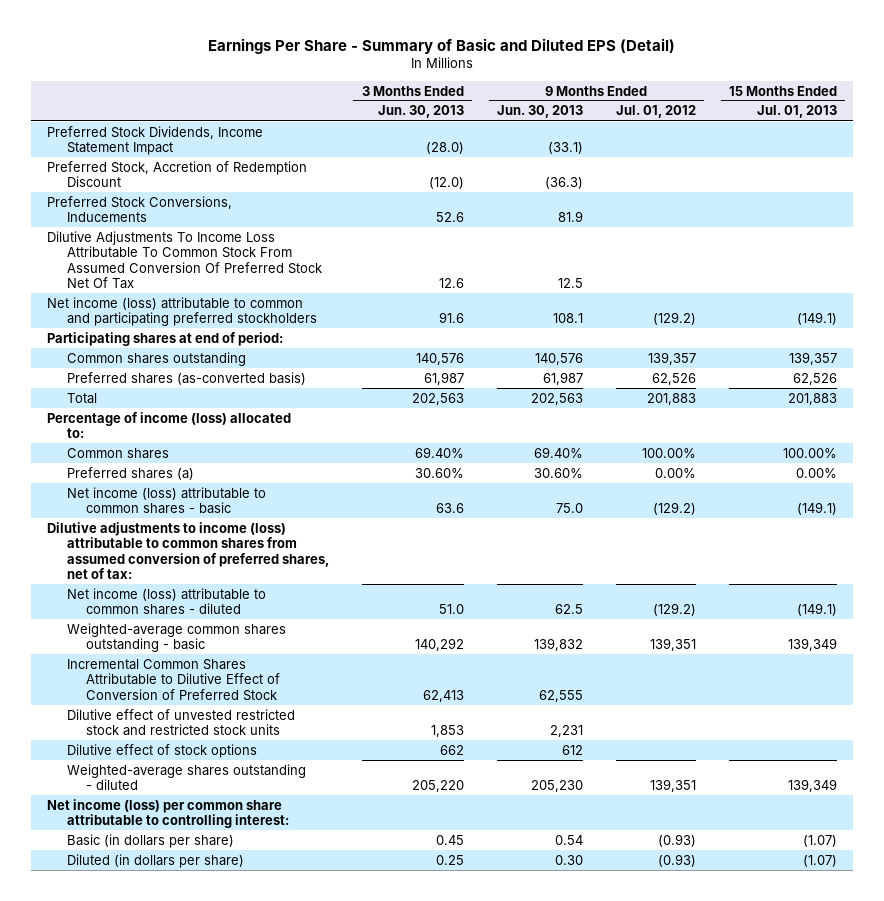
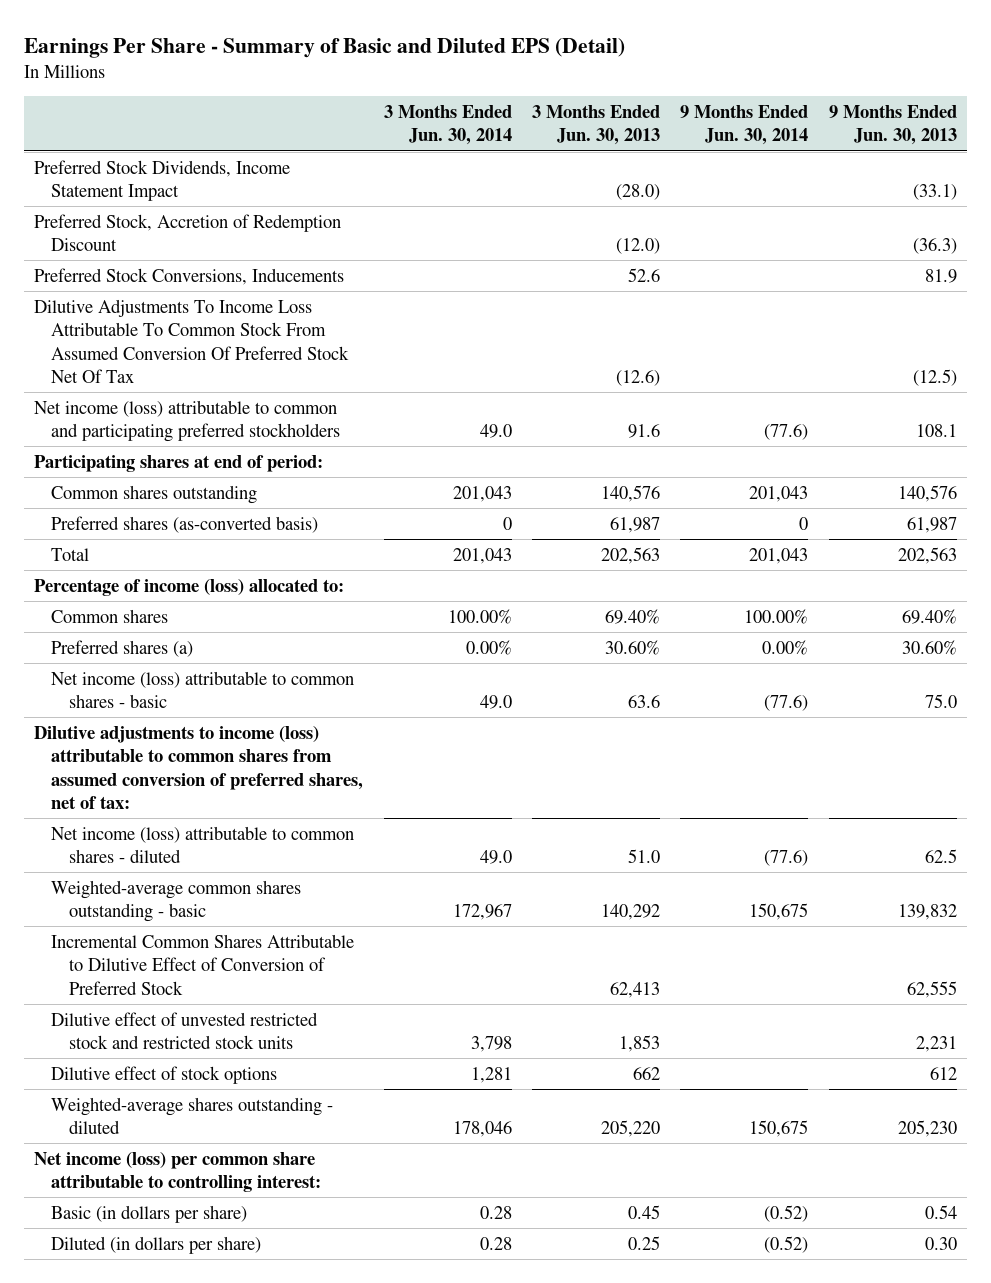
- | 3 Months Ended Jun. 30, 2013 | 9 Months Ended Jun. 30, 2013 | 9 Months Ended Jul. 01, 2012 | 15 Months Ended Jul. 01, 2013
+ | 3 Months Ended Jun. 30, 2014 | 3 Months Ended Jun. 30, 2013 | 9 Months Ended Jun. 30, 2014 | 9 Months Ended Jun. 30, 2013
- Dilutive Adjustments To Income Loss Attributable To Common Stock From Assumed Conversion Of Preferred Stock Net Of Tax | 12.6 | 12.5 | |
+ Dilutive Adjustments To Income Loss Attributable To Common Stock From Assumed Conversion Of Preferred Stock Net Of Tax | | (12.6) | | (12.5)

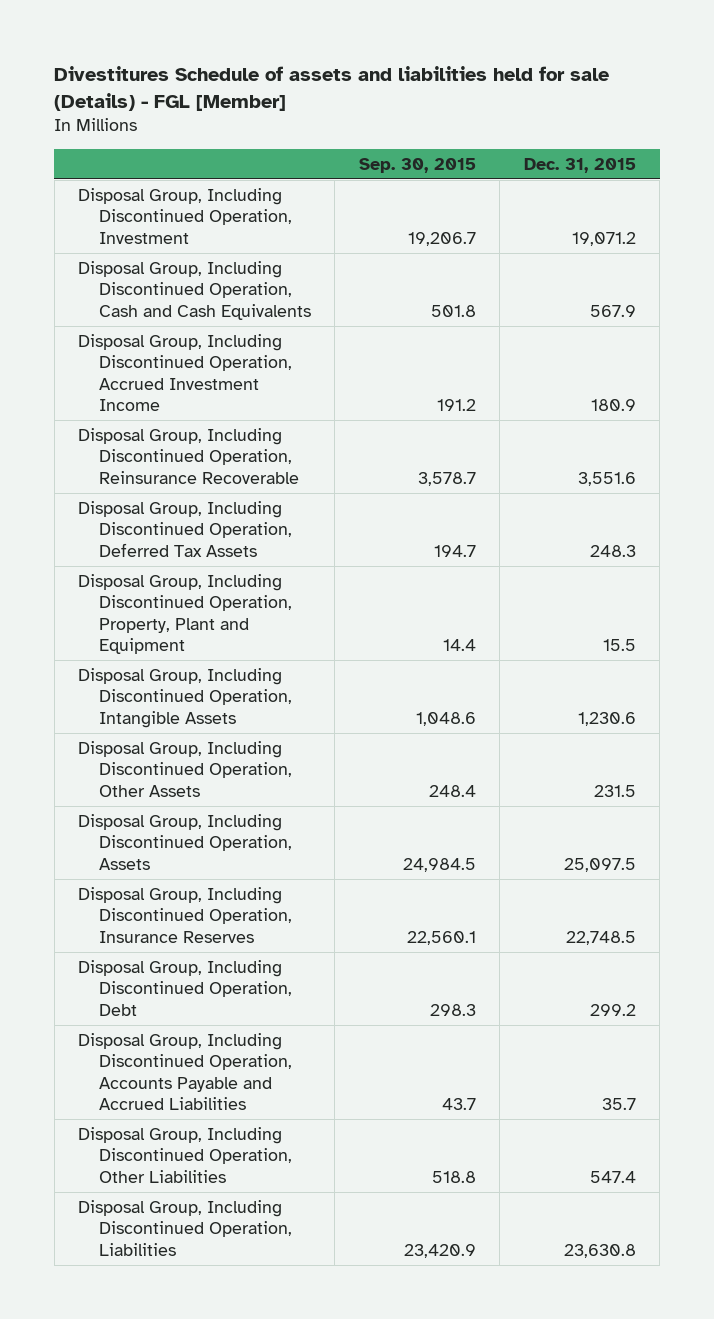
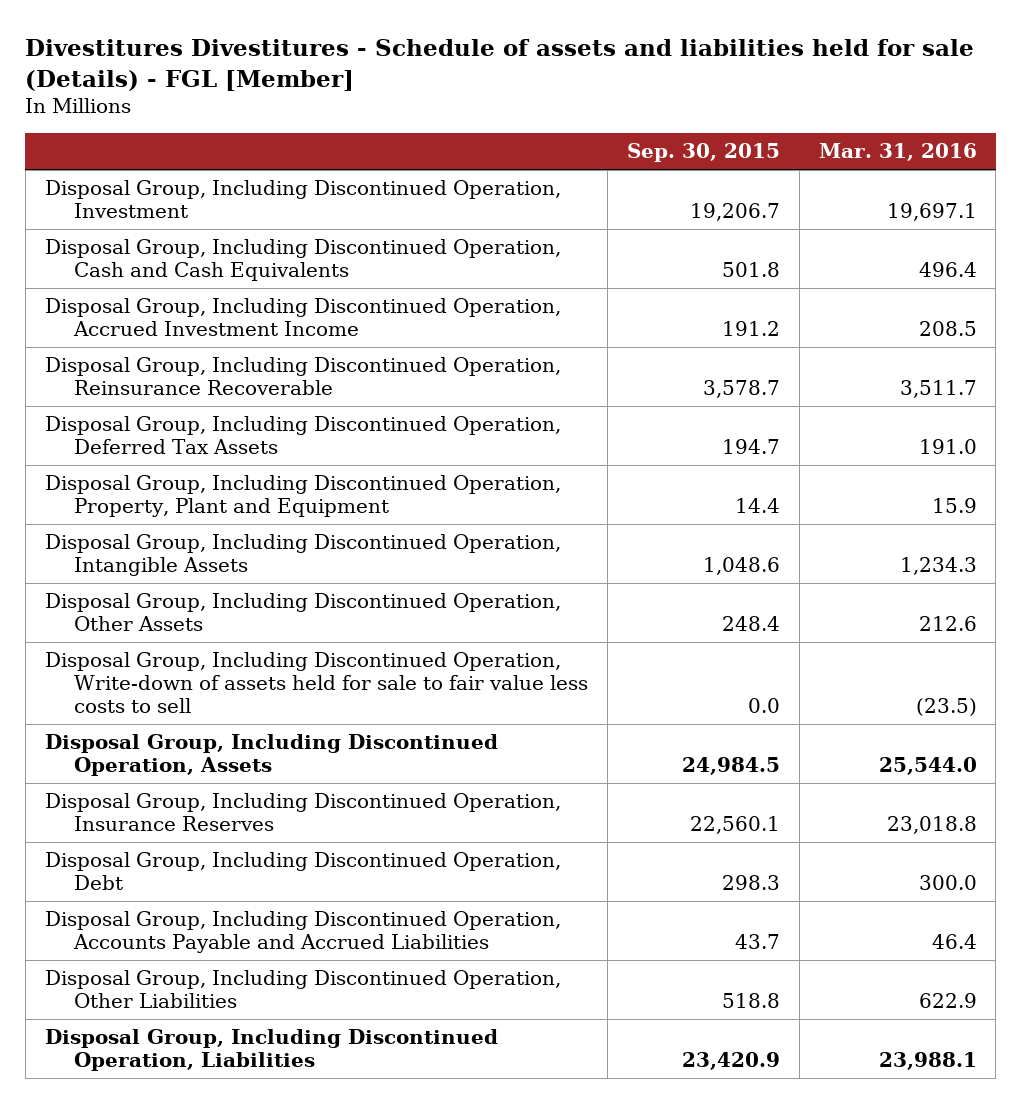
- Divestitures Schedule of assets and liabilities held for sale (Details) - FGL [Member]
+ Divestitures Divestitures - Schedule of assets and liabilities held for sale (Details) - FGL [Member]
- | Sep. 30, 2015 | Dec. 31, 2015
+ | Sep. 30, 2015 | Mar. 31, 2016
+ Disposal Group, Including Discontinued Operation, Write-down of assets held for sale to fair value less costs to sell | 0.0 | (23.5)

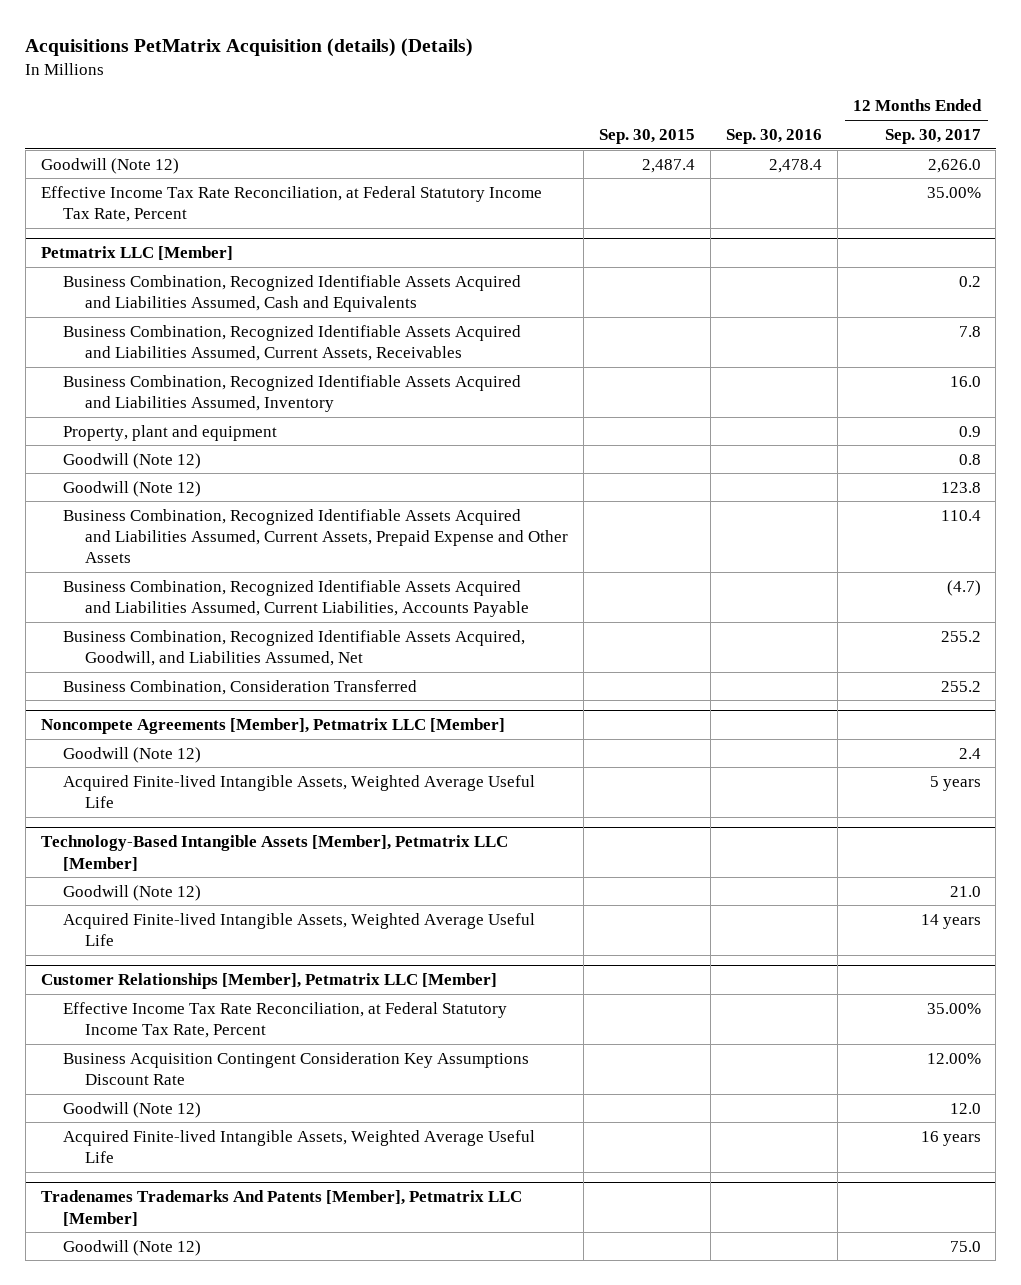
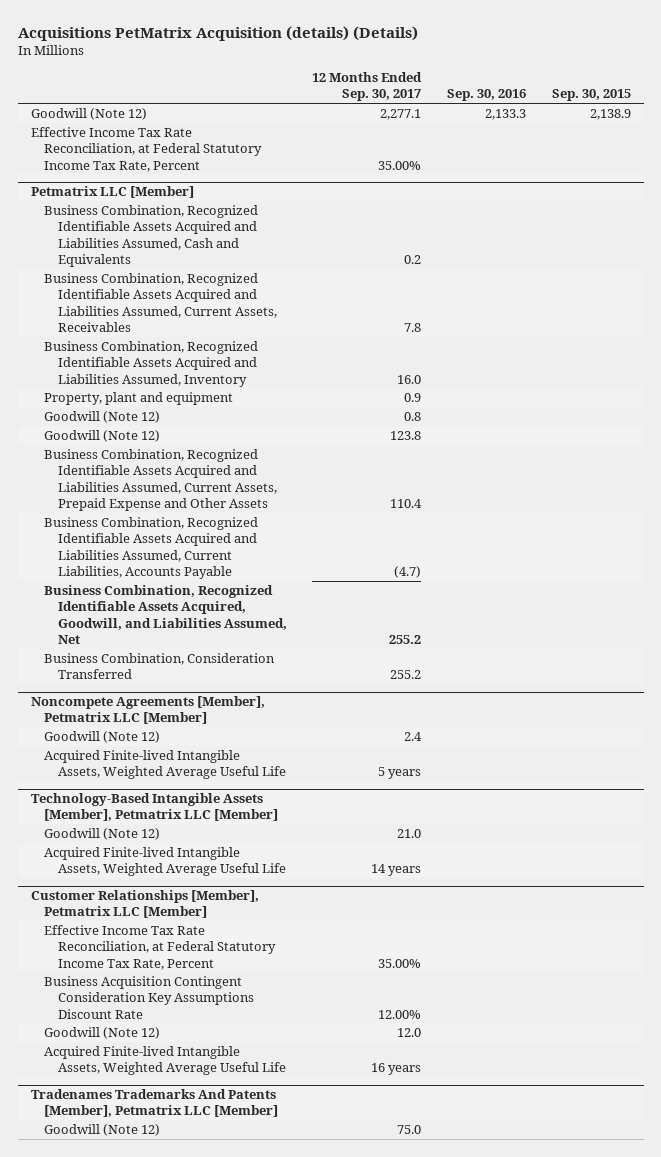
- | Sep. 30, 2015 | Sep. 30, 2016 | 12 Months Ended Sep. 30, 2017
+ | 12 Months Ended Sep. 30, 2017 | Sep. 30, 2016 | Sep. 30, 2015
- Goodwill (Note 12) | 2,487.4 | 2,478.4 | 2,626.0
+ Goodwill (Note 12) | 2,277.1 | 2,133.3 | 2,138.9

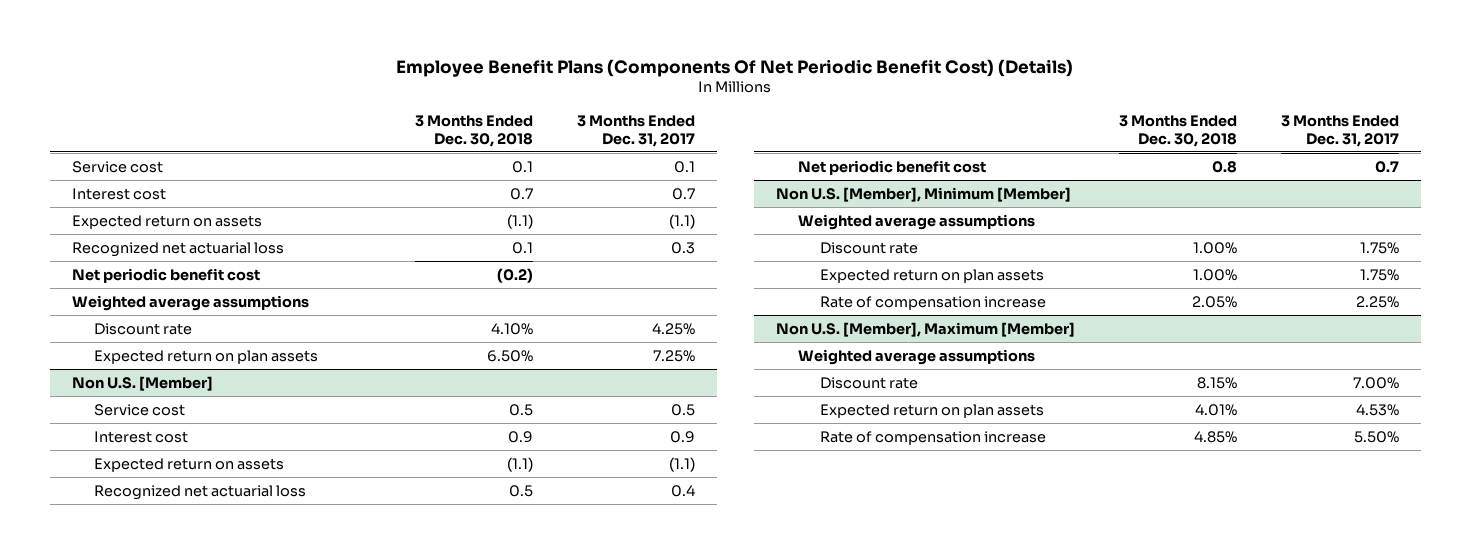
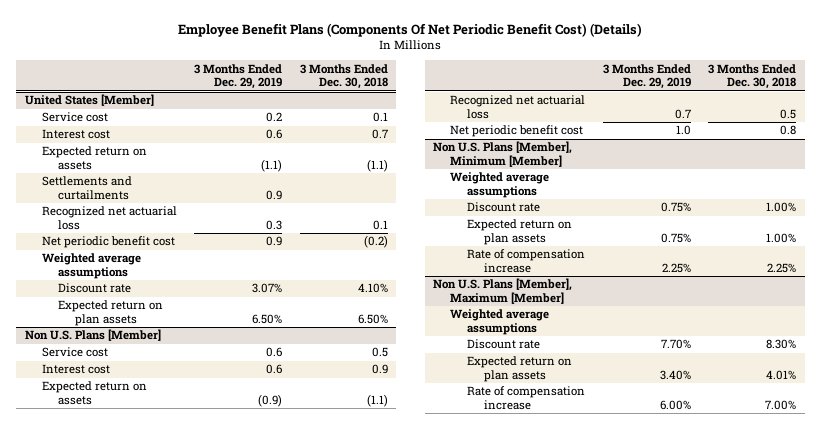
- | 3 Months Ended Dec. 30, 2018 | 3 Months Ended Dec. 31, 2017
+ | 3 Months Ended Dec. 29, 2019 | 3 Months Ended Dec. 30, 2018
+ United States [Member]
+ Settlements and curtailments | 0.9 |
- Non U.S. [Member]
+ Non U.S. Plans [Member]
- Non U.S. [Member], Minimum [Member]
+ Non U.S. Plans [Member], Minimum [Member]
- Rate of compensation increase | 2.05% | 2.25%
- Non U.S. [Member], Maximum [Member]
+ Rate of compensation increase | 2.25% | 2.25%
+ Non U.S. Plans [Member], Maximum [Member]
- Discount rate | 8.15% | 7.00%
+ Discount rate | 7.70% | 8.30%
- Rate of compensation increase | 4.85% | 5.50%
+ Rate of compensation increase | 6.00% | 7.00%

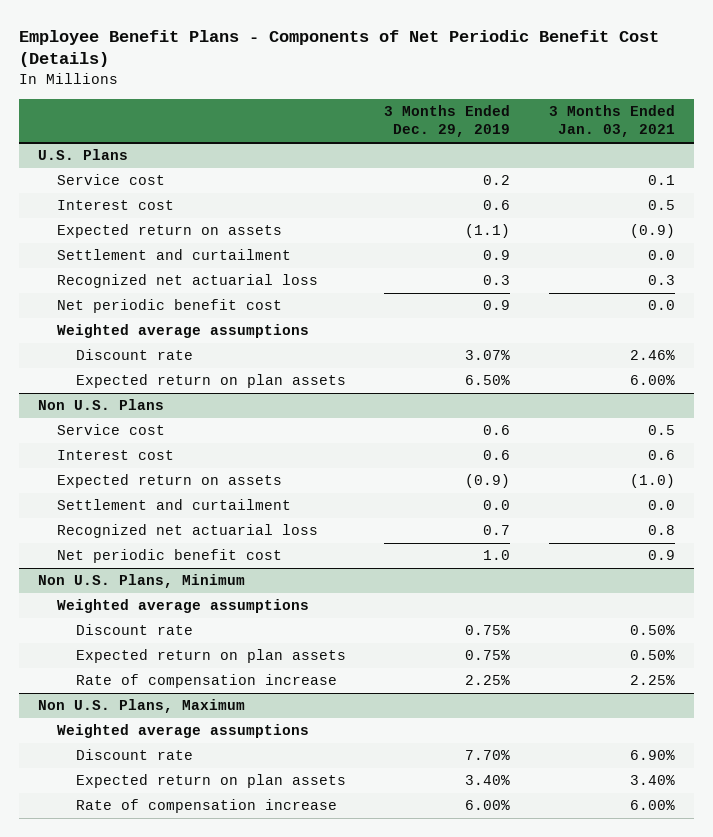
- Employee Benefit Plans (Components Of Net Periodic Benefit Cost) (Details)
+ Employee Benefit Plans - Components of Net Periodic Benefit Cost (Details)
- | 3 Months Ended Dec. 29, 2019 | 3 Months Ended Dec. 30, 2018
+ | 3 Months Ended Dec. 29, 2019 | 3 Months Ended Jan. 03, 2021
- United States [Member]
+ U.S. Plans
- Settlements and curtailments | 0.9 |
+ Settlement and curtailment | 0.9 | 0.0
- Non U.S. Plans [Member]
+ Non U.S. Plans
+ Settlement and curtailment | 0.0 | 0.0
- Non U.S. Plans [Member], Minimum [Member]
+ Non U.S. Plans, Minimum
- Non U.S. Plans [Member], Maximum [Member]
+ Non U.S. Plans, Maximum

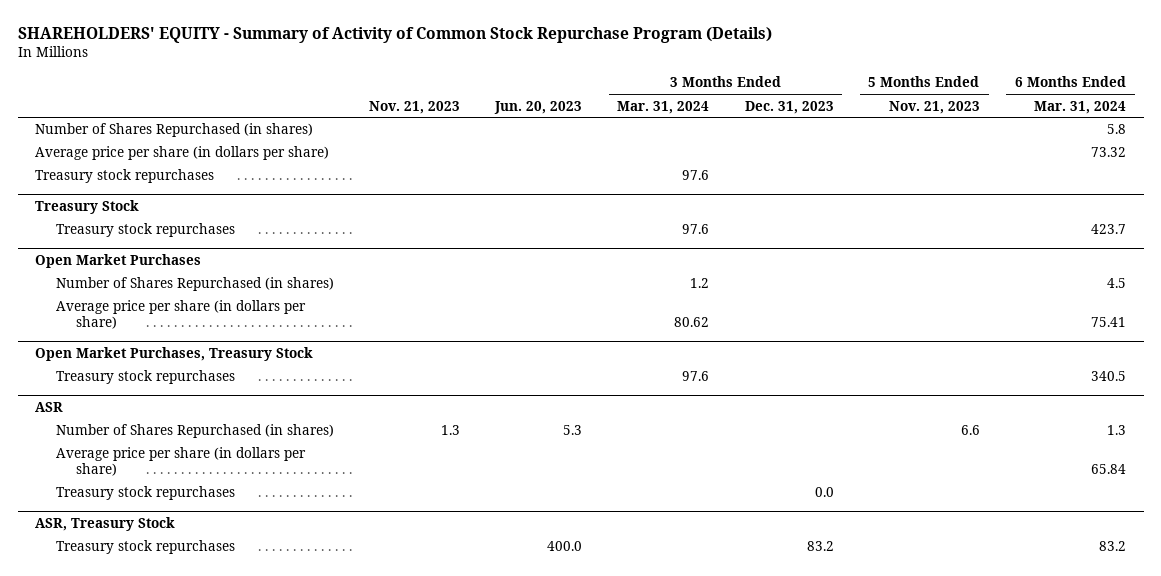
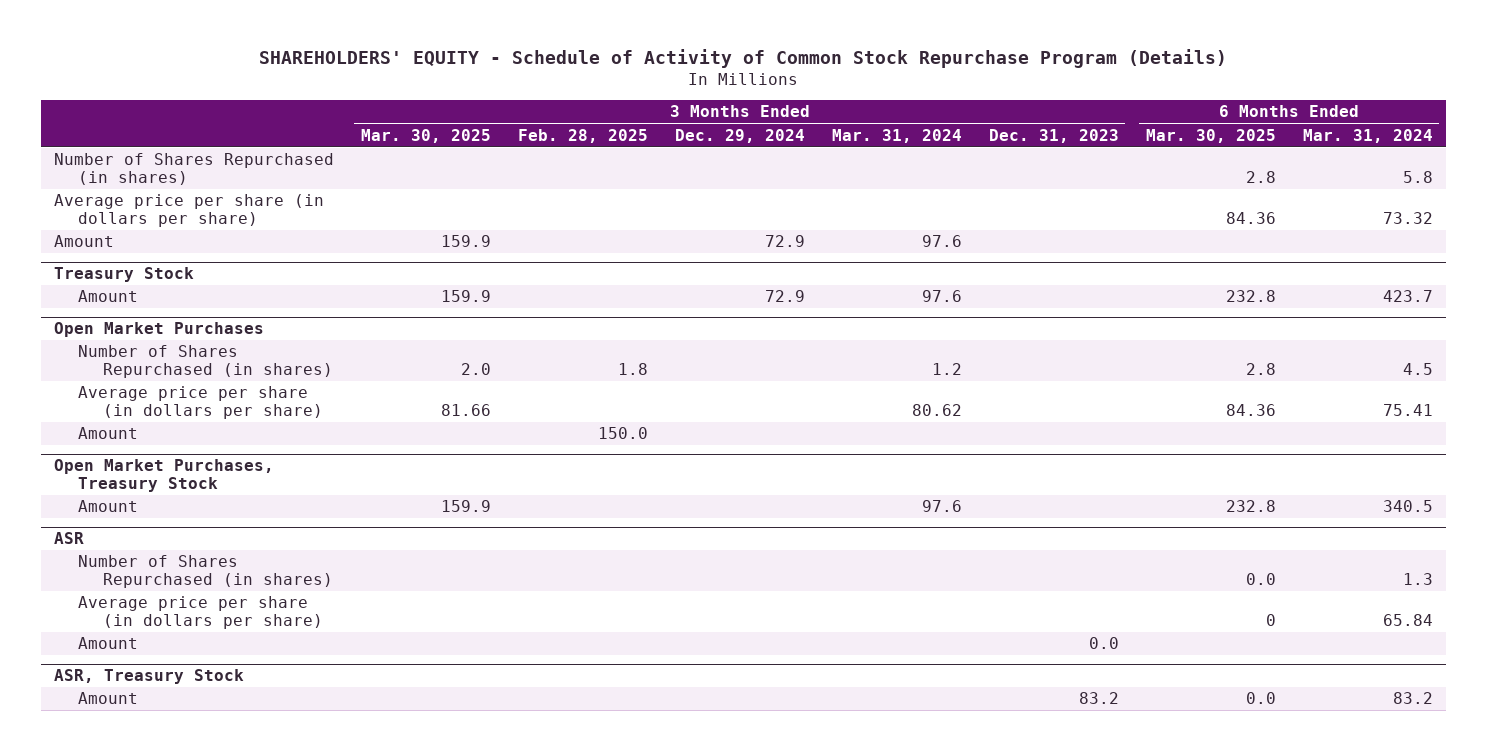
- SHAREHOLDERS' EQUITY - Summary of Activity of Common Stock Repurchase Program (Details)
+ SHAREHOLDERS' EQUITY - Schedule of Activity of Common Stock Repurchase Program (Details)
- | Nov. 21, 2023 | Jun. 20, 2023 | 3 Months Ended Mar. 31, 2024 | 3 Months Ended Dec. 31, 2023 | 5 Months Ended Nov. 21, 2023 | 6 Months Ended Mar. 31, 2024
+ | 3 Months Ended Mar. 30, 2025 | 3 Months Ended Feb. 28, 2025 | 3 Months Ended Dec. 29, 2024 | 3 Months Ended Mar. 31, 2024 | 3 Months Ended Dec. 31, 2023 | 6 Months Ended Mar. 30, 2025 | 6 Months Ended Mar. 31, 2024
- Treasury stock repurchases | | | 97.6 | | |
+ Amount | 159.9 | | 72.9 | 97.6 | | |
@ Treasury Stock
- Treasury stock repurchases | | | 97.6 | | | 423.7
+ Amount | 159.9 | | 72.9 | 97.6 | | 232.8 | 423.7
@ Open Market Purchases
+ Amount | | 150.0 | | | | |
@ Open Market Purchases, Treasury Stock
- Treasury stock repurchases | | | 97.6 | | | 340.5
+ Amount | 159.9 | | | 97.6 | | 232.8 | 340.5
@ ASR
- Treasury stock repurchases | | | | 0.0 | |
+ Amount | | | | | 0.0 | |
@ ASR, Treasury Stock
- Treasury stock repurchases | | 400.0 | | 83.2 | | 83.2
+ Amount | | | | | 83.2 | 0.0 | 83.2

